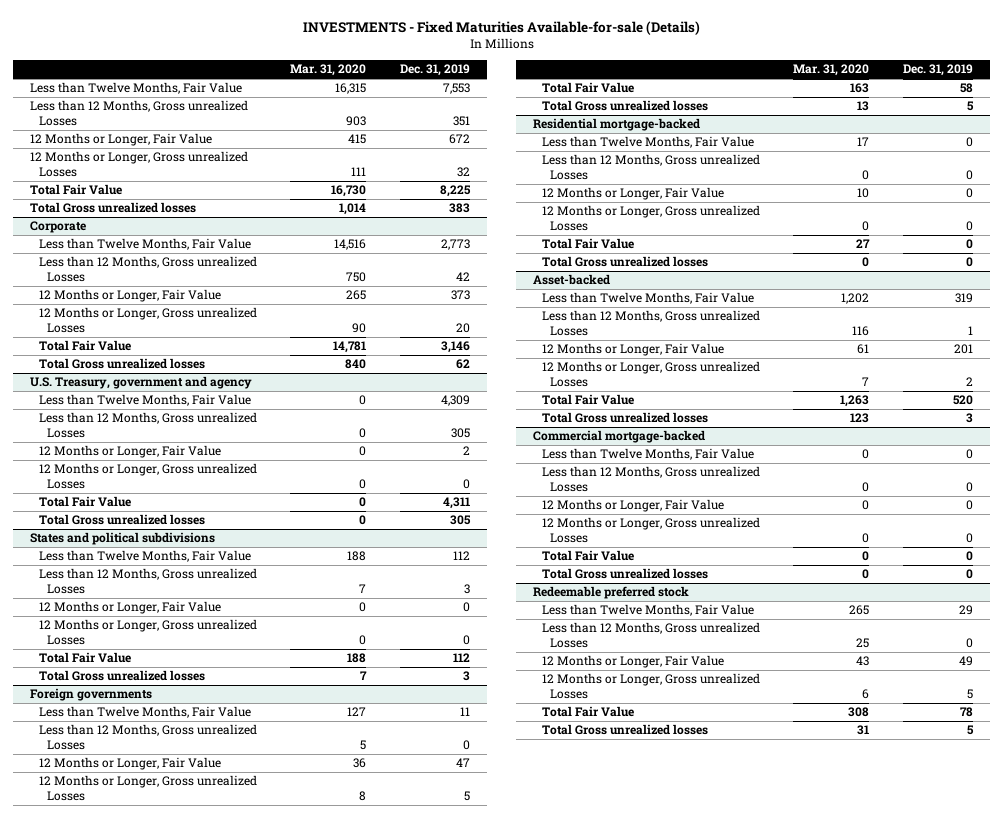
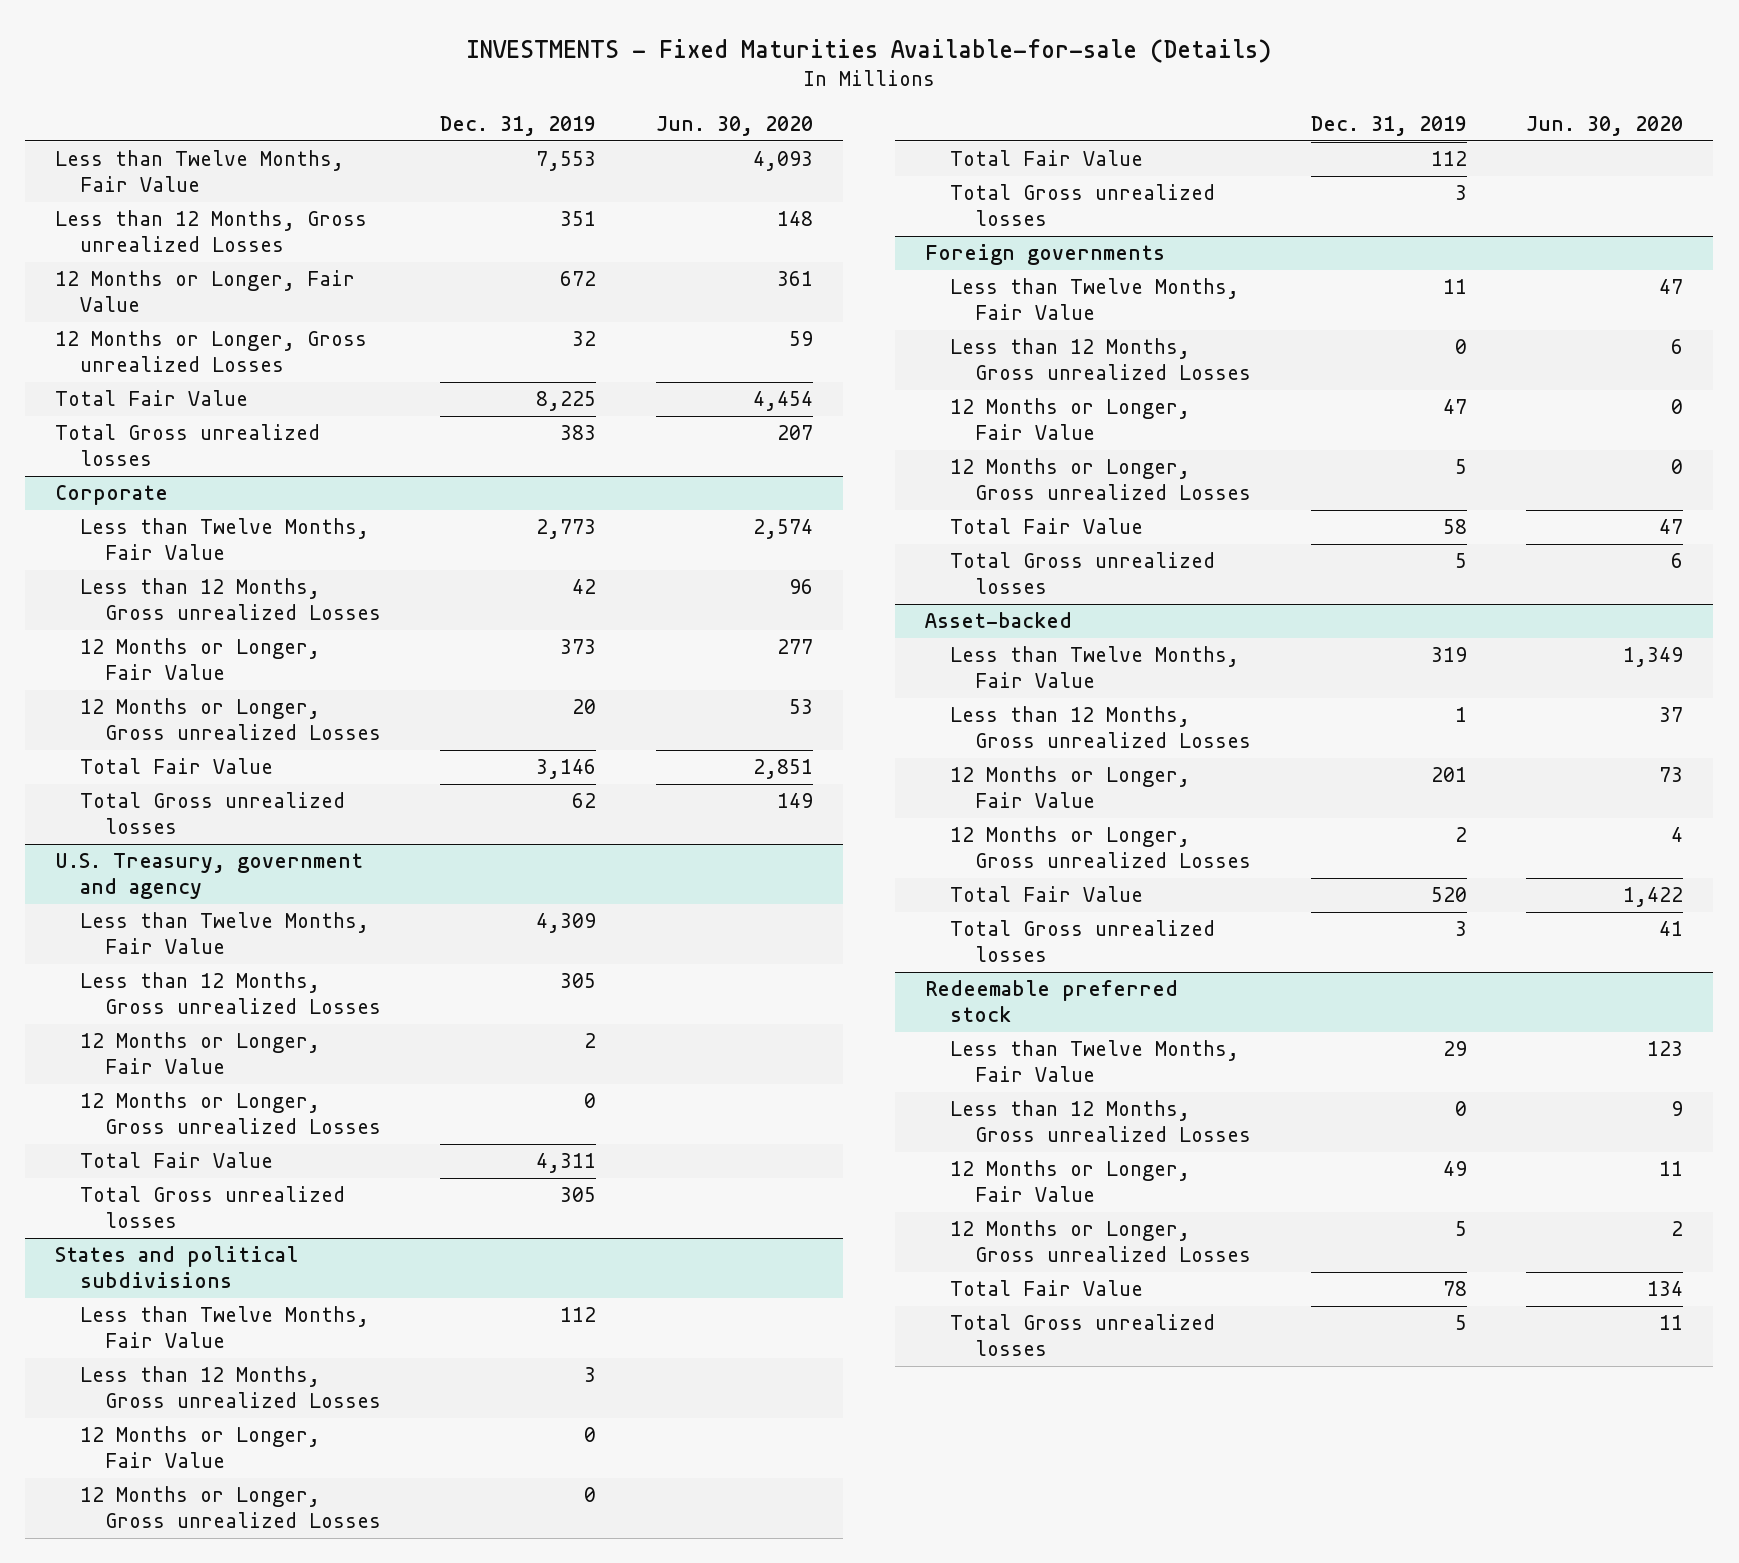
- | Mar. 31, 2020 | Dec. 31, 2019
+ | Dec. 31, 2019 | Jun. 30, 2020
- Residential mortgage-backed
- Less than Twelve Months, Fair Value | 17 | 0
- Less than 12 Months, Gross unrealized Losses | 0 | 0
- 12 Months or Longer, Fair Value | 10 | 0
- 12 Months or Longer, Gross unrealized Losses | 0 | 0
- Total Fair Value | 27 | 0
- Total Gross unrealized losses | 0 | 0
- Commercial mortgage-backed
- Less than Twelve Months, Fair Value | 0 | 0
- Less than 12 Months, Gross unrealized Losses | 0 | 0
- 12 Months or Longer, Fair Value | 0 | 0
- 12 Months or Longer, Gross unrealized Losses | 0 | 0
- Total Fair Value | 0 | 0
- Total Gross unrealized losses | 0 | 0

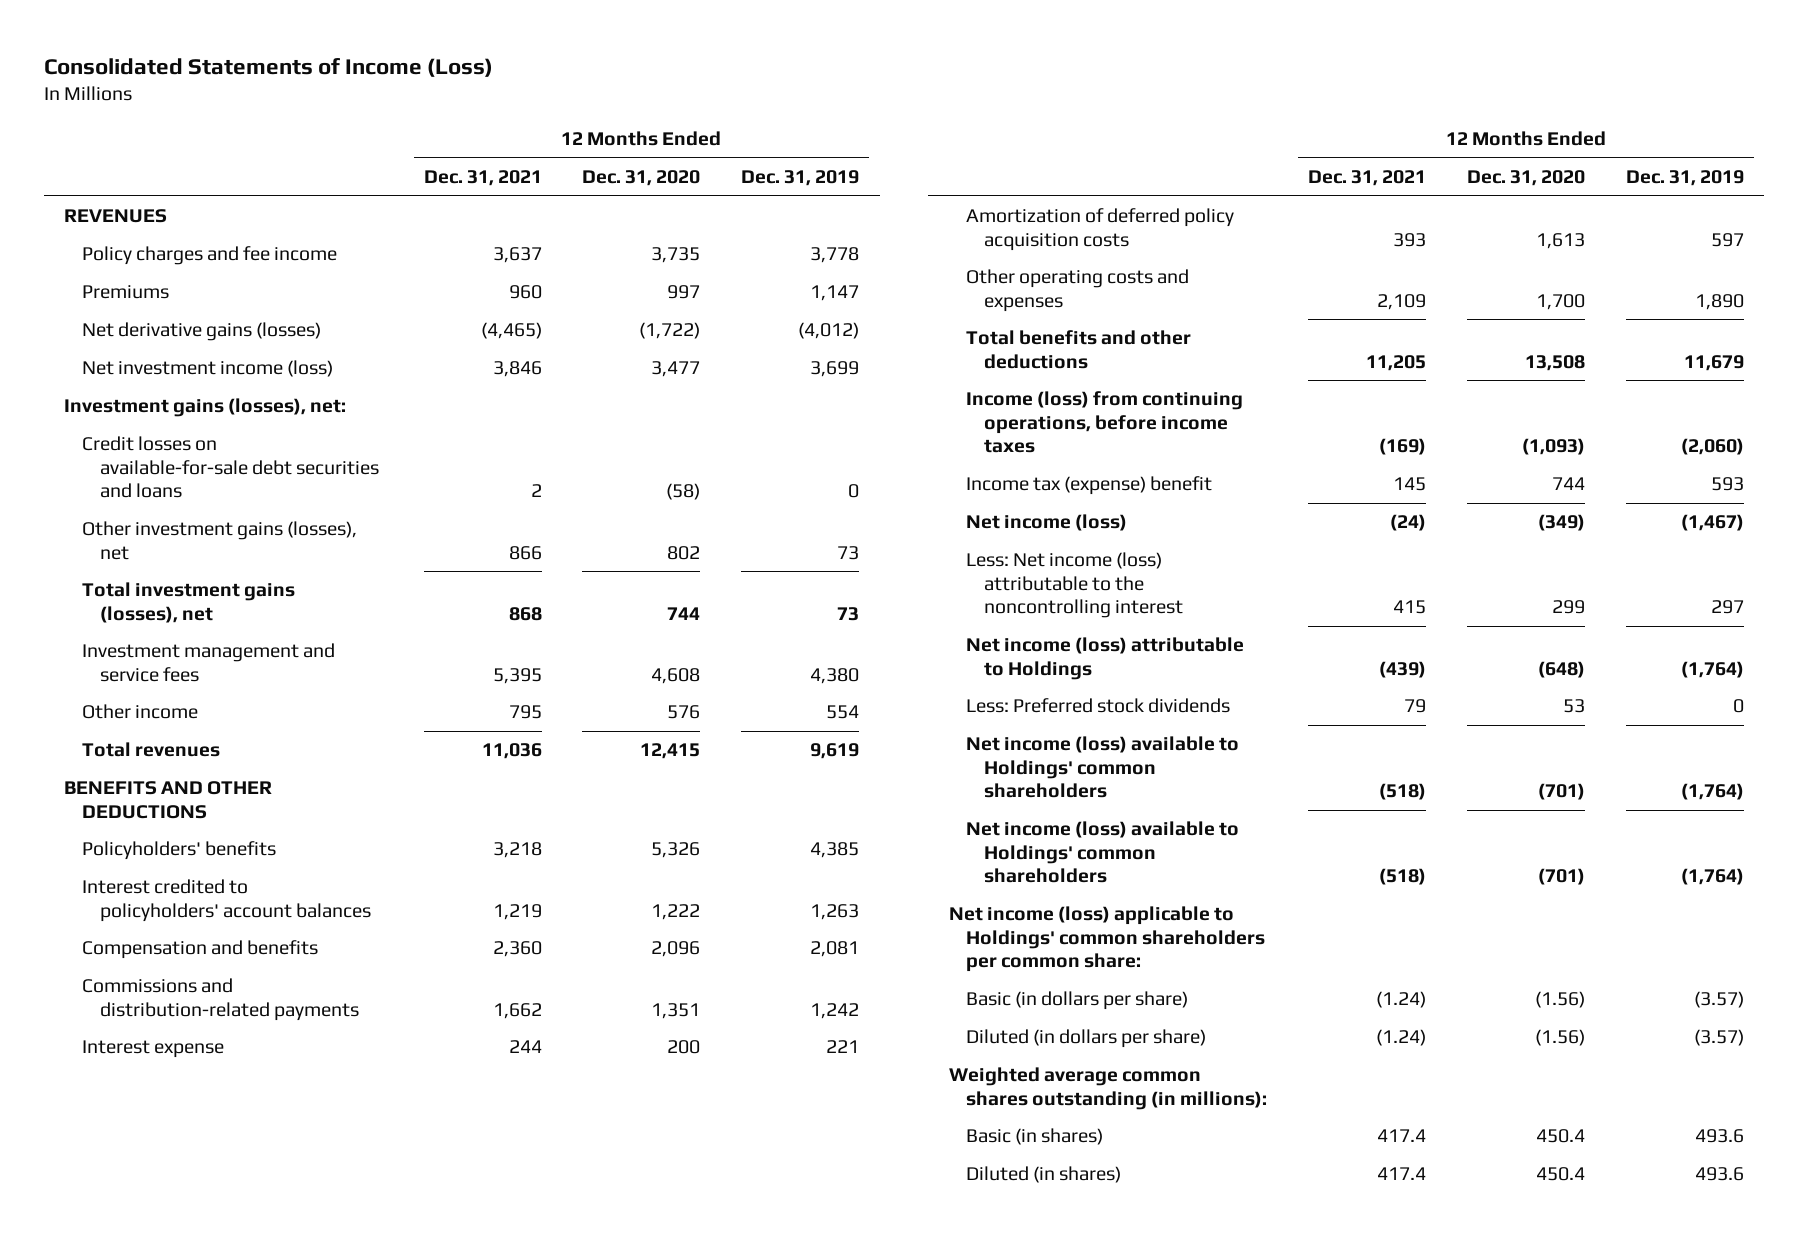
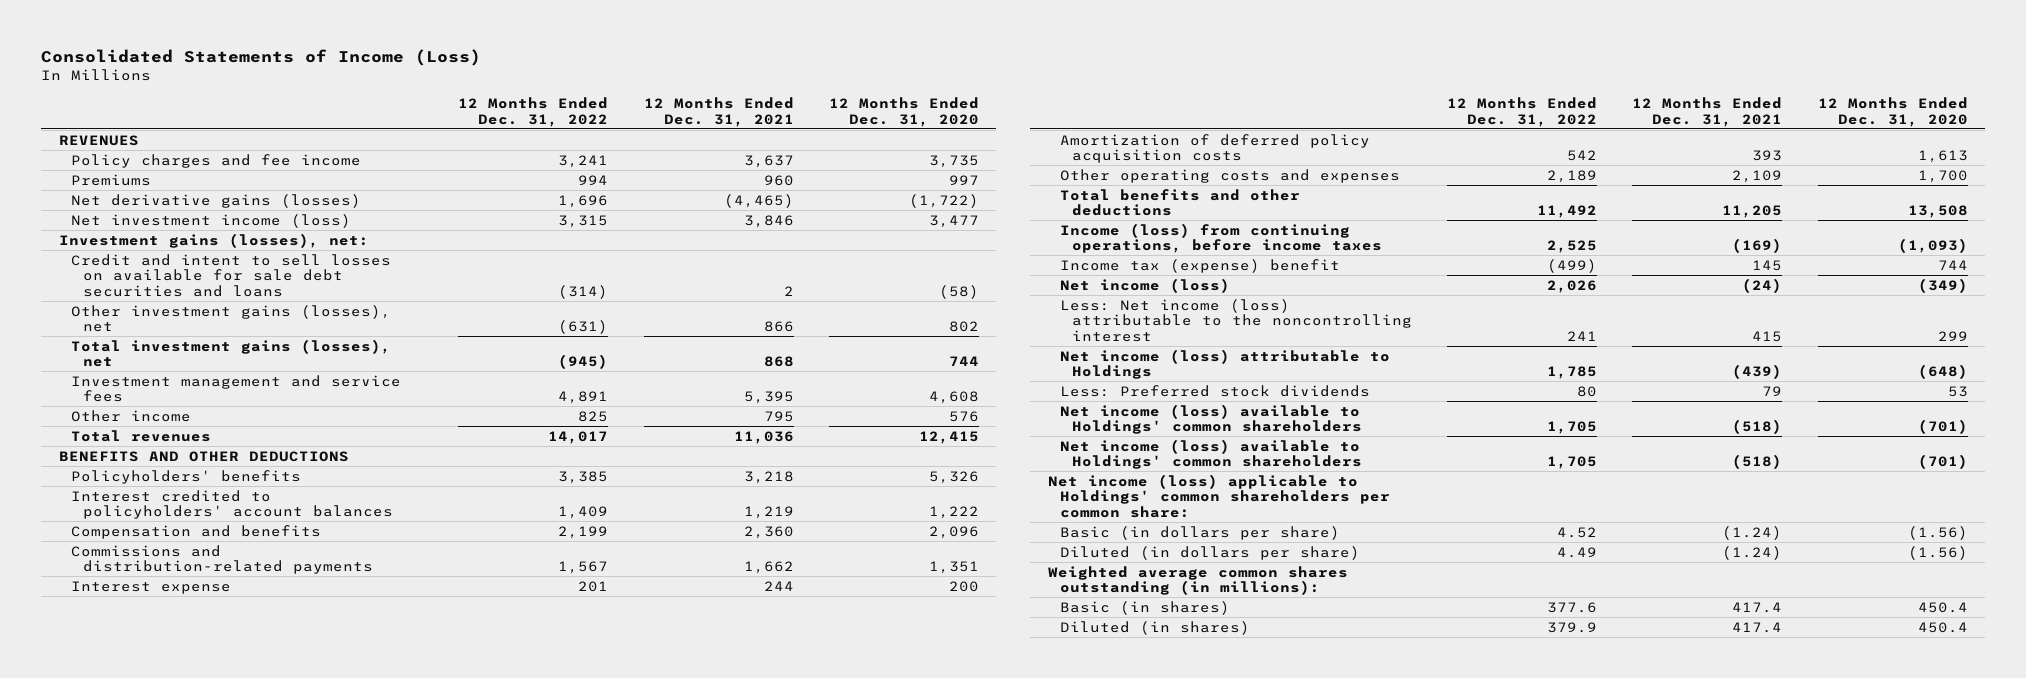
- | 12 Months Ended Dec. 31, 2021 | 12 Months Ended Dec. 31, 2020 | 12 Months Ended Dec. 31, 2019
+ | 12 Months Ended Dec. 31, 2022 | 12 Months Ended Dec. 31, 2021 | 12 Months Ended Dec. 31, 2020
- Credit losses on available-for-sale debt securities and loans | 2 | (58) | 0
+ Credit and intent to sell losses on available for sale debt securities and loans | (314) | 2 | (58)

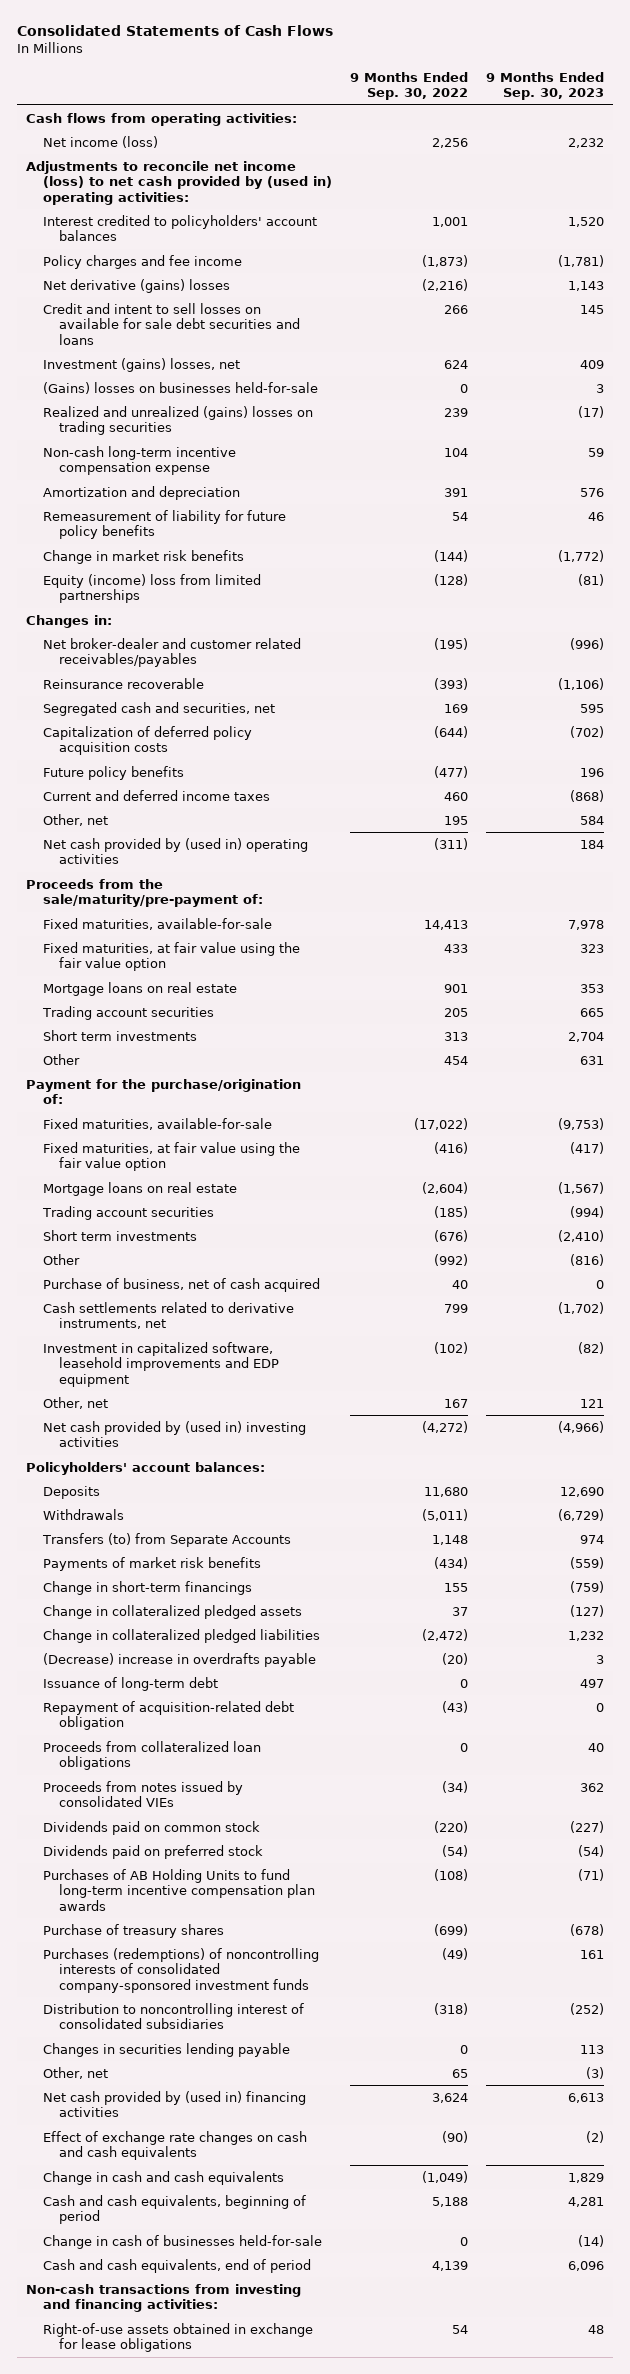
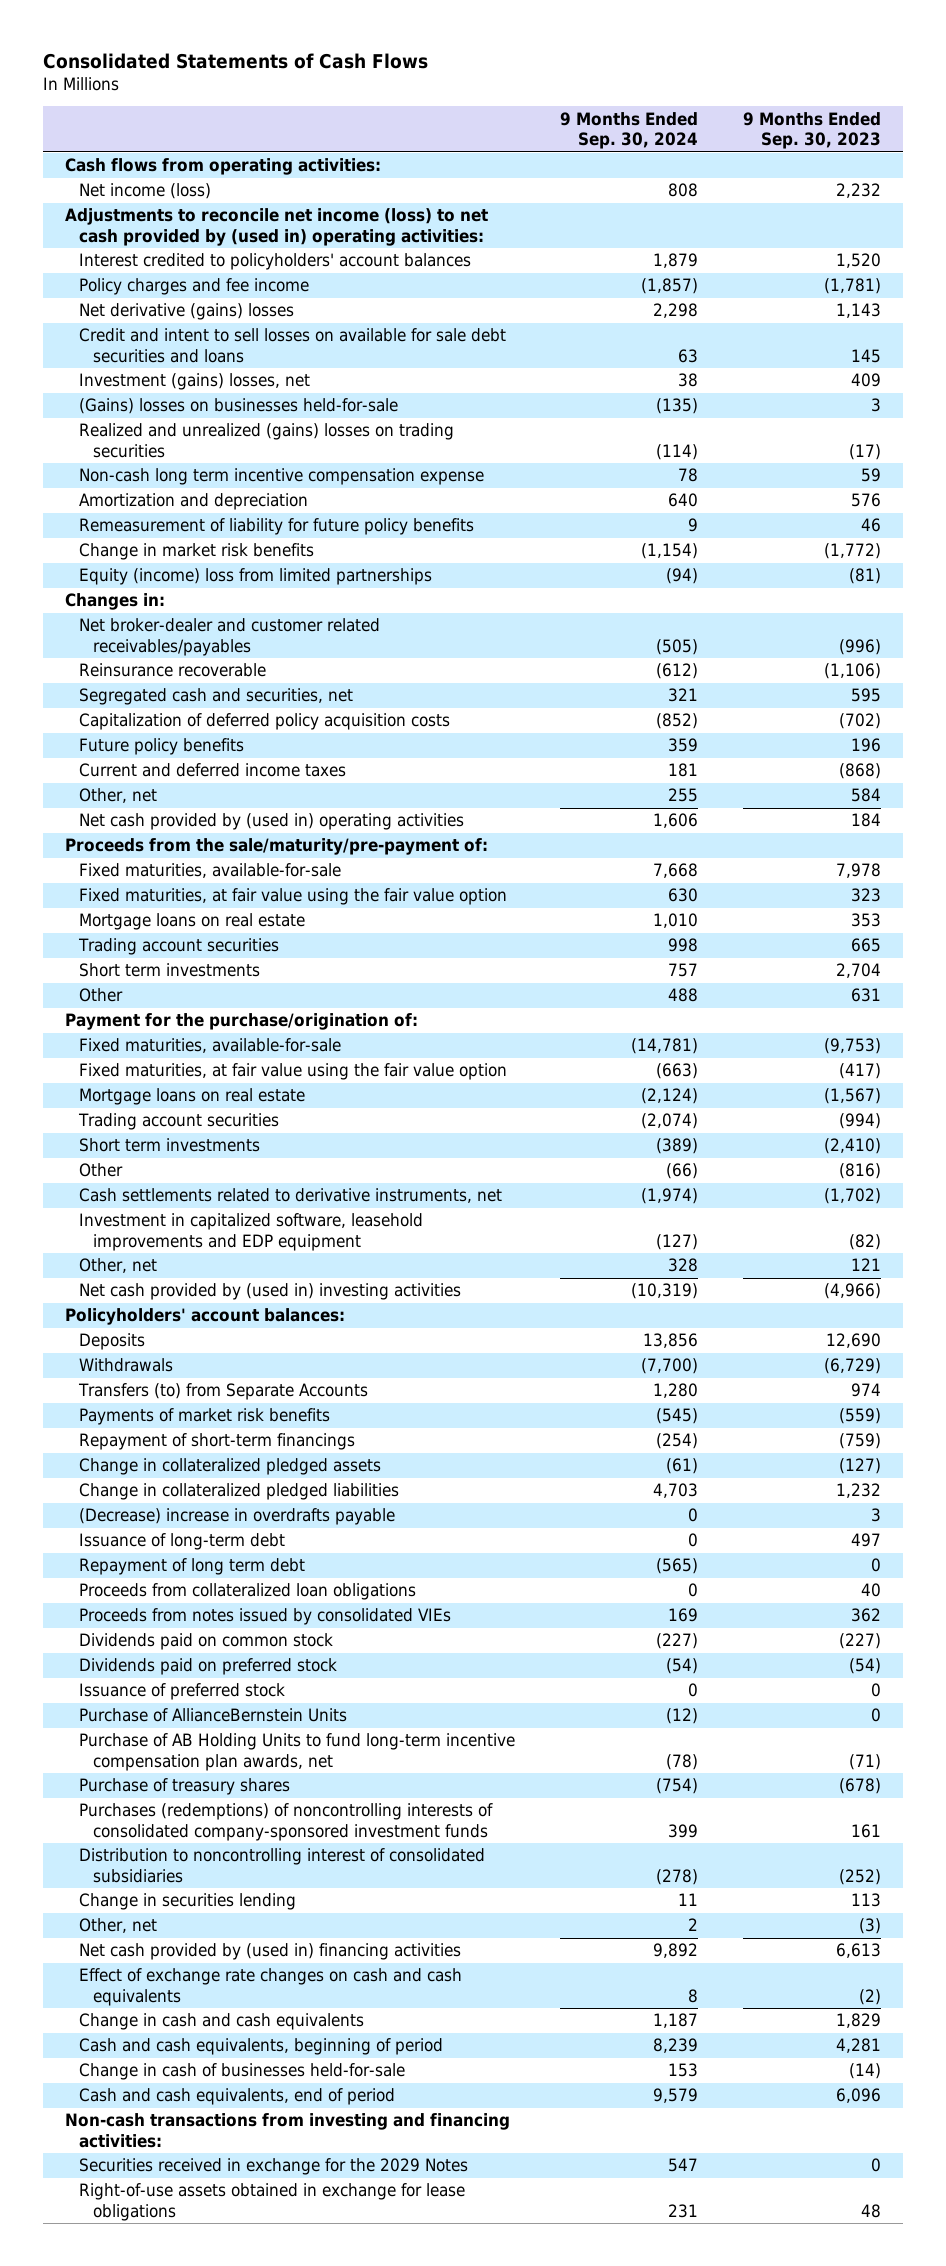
- | 9 Months Ended Sep. 30, 2022 | 9 Months Ended Sep. 30, 2023
+ | 9 Months Ended Sep. 30, 2024 | 9 Months Ended Sep. 30, 2023
- Non-cash long-term incentive compensation expense | 104 | 59
+ Non-cash long term incentive compensation expense | 78 | 59
- Purchase of business, net of cash acquired | 40 | 0
- Change in short-term financings | 155 | (759)
+ Repayment of short-term financings | (254) | (759)
- Repayment of acquisition-related debt obligation | (43) | 0
+ Repayment of long term debt | (565) | 0
- Purchases of AB Holding Units to fund long-term incentive compensation plan awards | (108) | (71)
+ Issuance of preferred stock | 0 | 0
+ Purchase of AllianceBernstein Units | (12) | 0
+ Purchase of AB Holding Units to fund long-term incentive compensation plan awards, net | (78) | (71)
- Changes in securities lending payable | 0 | 113
+ Change in securities lending | 11 | 113
+ Securities received in exchange for the 2029 Notes | 547 | 0

